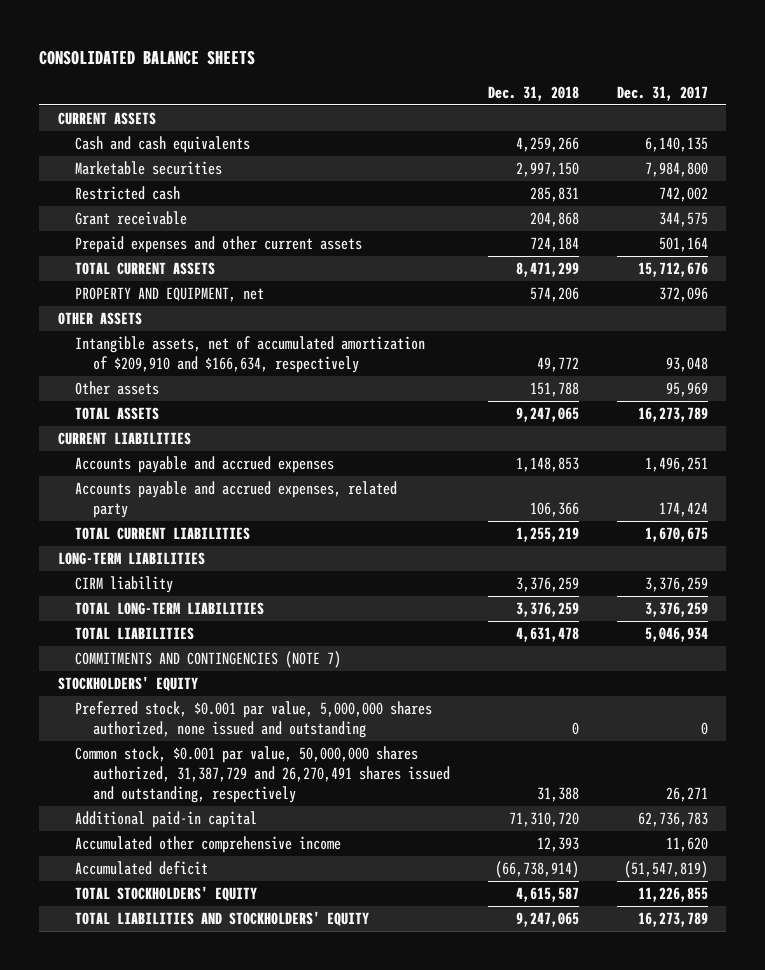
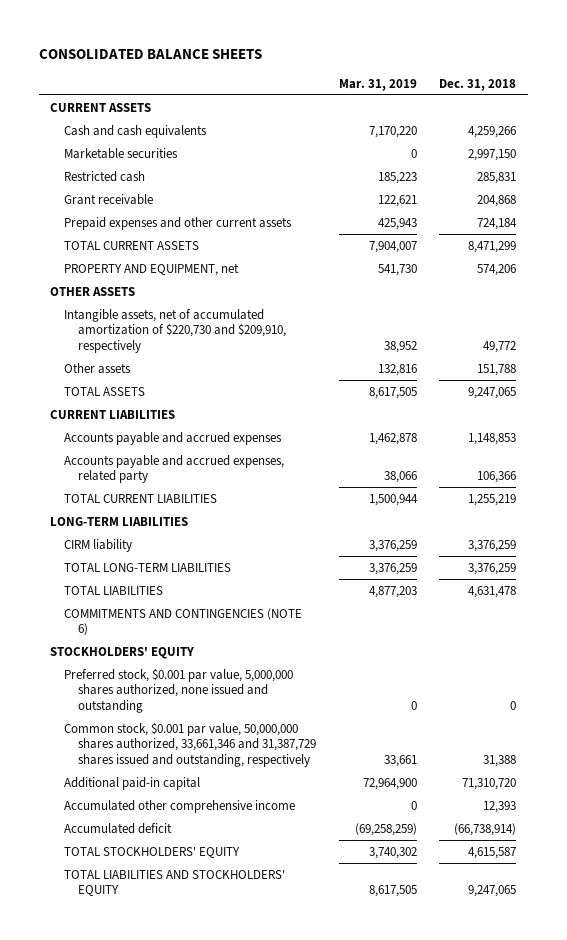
- | Dec. 31, 2018 | Dec. 31, 2017
+ | Mar. 31, 2019 | Dec. 31, 2018
- Intangible assets, net of accumulated amortization of $209,910 and $166,634, respectively | 49,772 | 93,048
+ Intangible assets, net of accumulated amortization of $220,730 and $209,910, respectively | 38,952 | 49,772
- COMMITMENTS AND CONTINGENCIES (NOTE 7)
+ COMMITMENTS AND CONTINGENCIES (NOTE 6)
- Common stock, $0.001 par value, 50,000,000 shares authorized, 31,387,729 and 26,270,491 shares issued and outstanding, respectively | 31,388 | 26,271
+ Common stock, $0.001 par value, 50,000,000 shares authorized, 33,661,346 and 31,387,729 shares issued and outstanding, respectively | 33,661 | 31,388

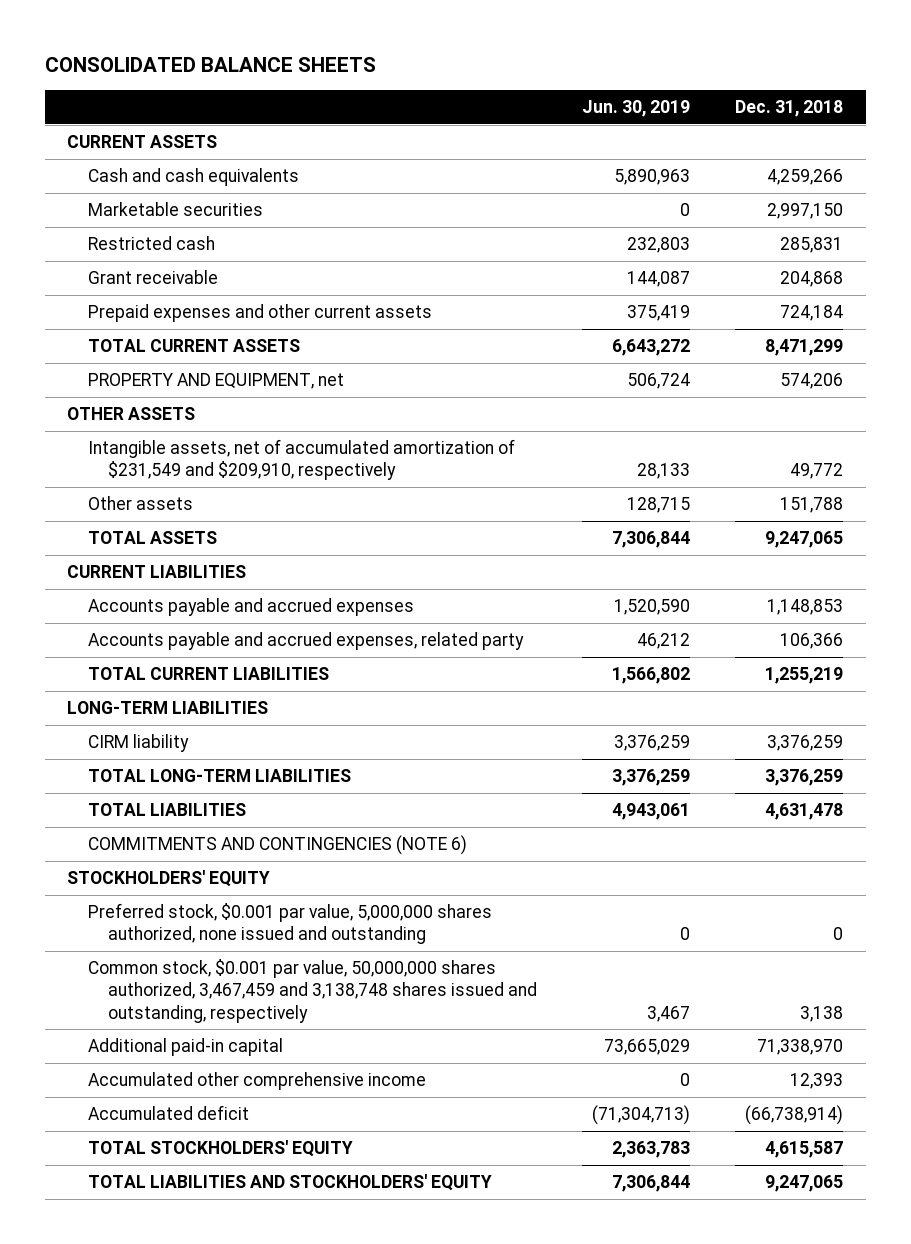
- | Mar. 31, 2019 | Dec. 31, 2018
+ | Jun. 30, 2019 | Dec. 31, 2018
- Intangible assets, net of accumulated amortization of $220,730 and $209,910, respectively | 38,952 | 49,772
+ Intangible assets, net of accumulated amortization of $231,549 and $209,910, respectively | 28,133 | 49,772
- Common stock, $0.001 par value, 50,000,000 shares authorized, 33,661,346 and 31,387,729 shares issued and outstanding, respectively | 33,661 | 31,388
- Additional paid-in capital | 72,964,900 | 71,310,720
+ Common stock, $0.001 par value, 50,000,000 shares authorized, 3,467,459 and 3,138,748 shares issued and outstanding, respectively | 3,467 | 3,138
+ Additional paid-in capital | 73,665,029 | 71,338,970

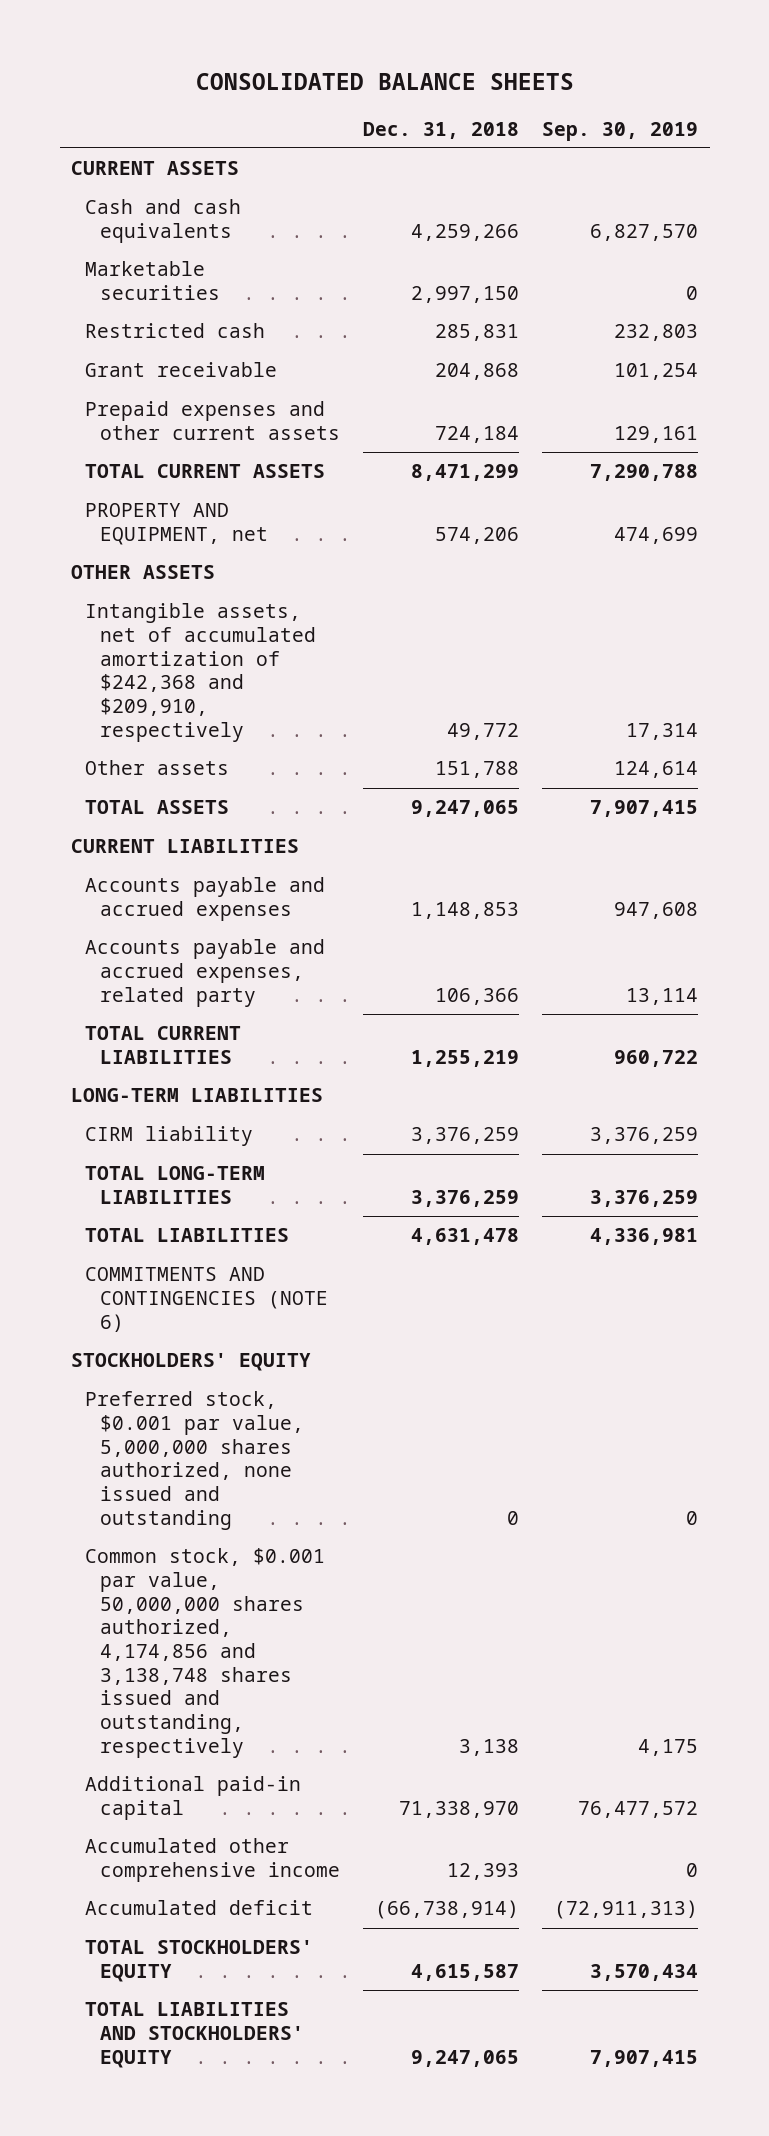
- | Jun. 30, 2019 | Dec. 31, 2018
+ | Dec. 31, 2018 | Sep. 30, 2019
- Intangible assets, net of accumulated amortization of $231,549 and $209,910, respectively | 28,133 | 49,772
+ Intangible assets, net of accumulated amortization of $242,368 and $209,910, respectively | 49,772 | 17,314
- Common stock, $0.001 par value, 50,000,000 shares authorized, 3,467,459 and 3,138,748 shares issued and outstanding, respectively | 3,467 | 3,138
+ Common stock, $0.001 par value, 50,000,000 shares authorized, 4,174,856 and 3,138,748 shares issued and outstanding, respectively | 3,138 | 4,175

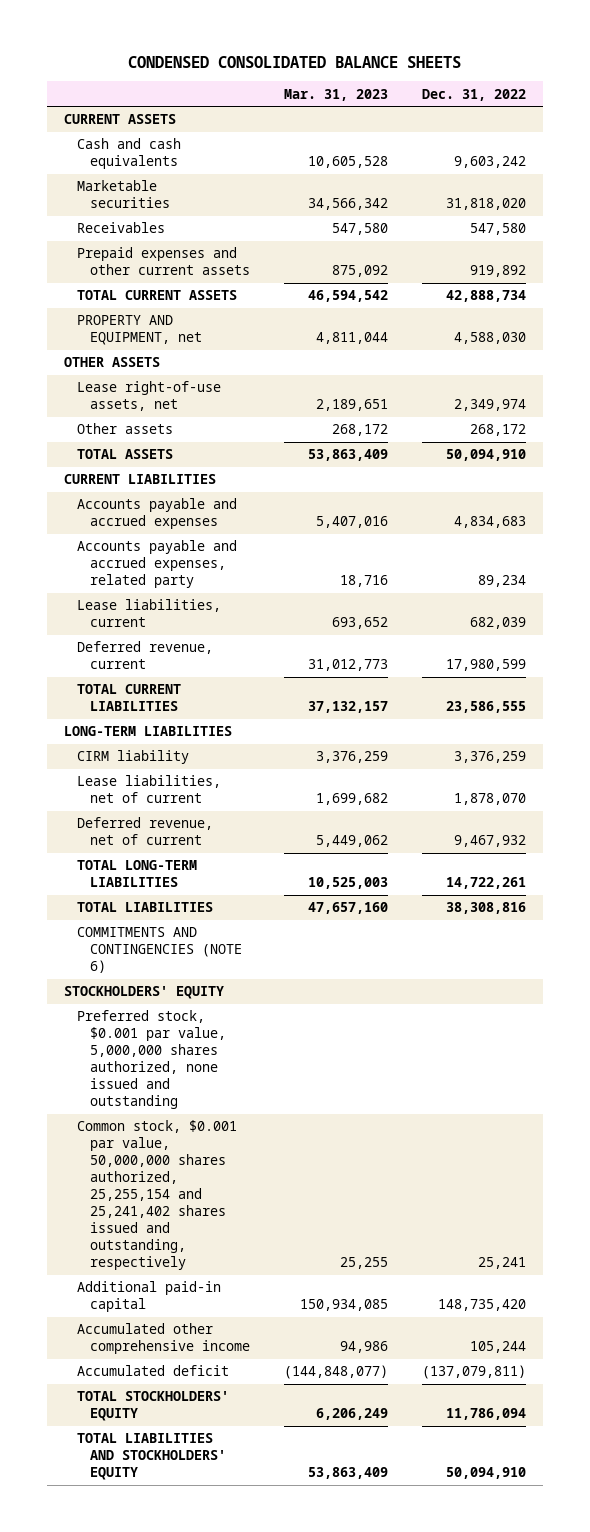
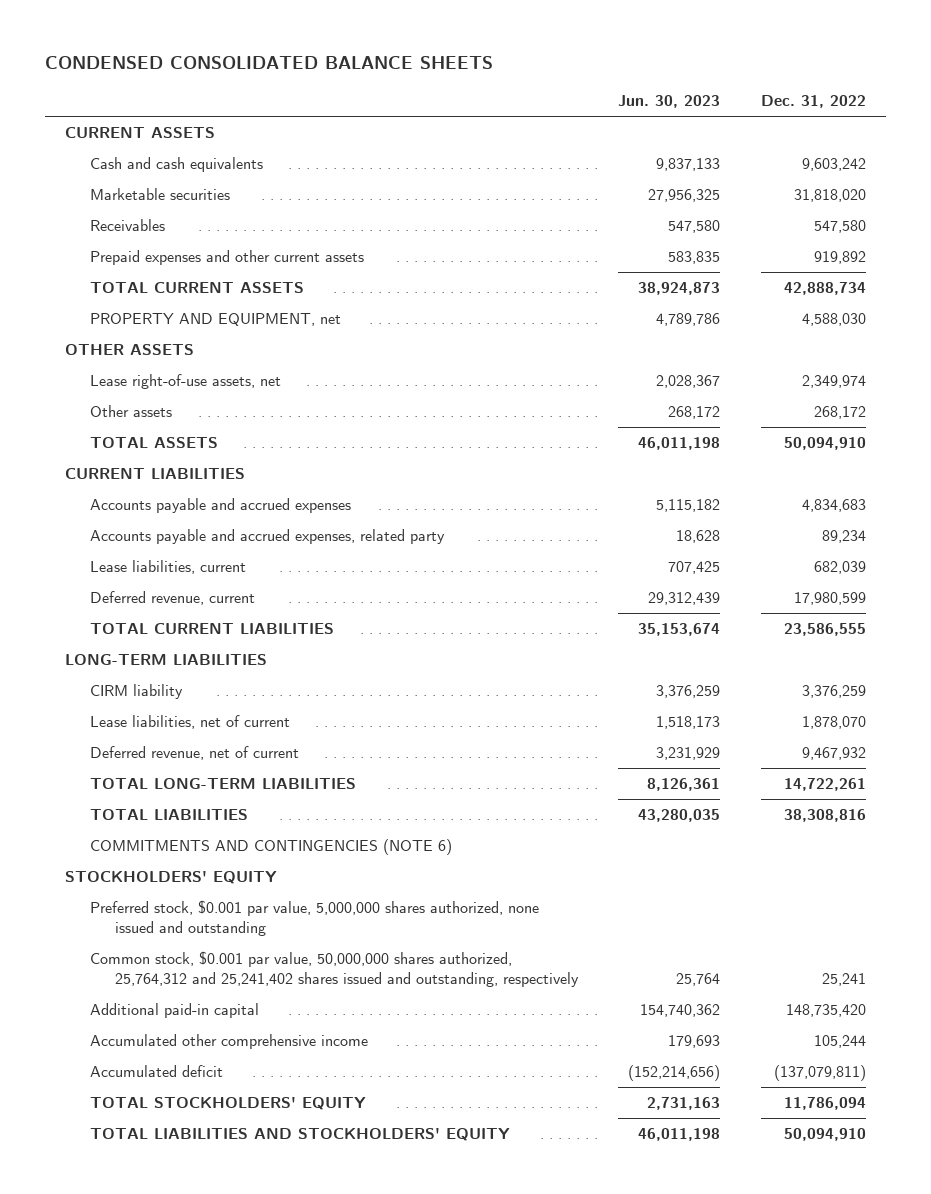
- | Mar. 31, 2023 | Dec. 31, 2022
+ | Jun. 30, 2023 | Dec. 31, 2022
- Common stock, $0.001 par value, 50,000,000 shares authorized, 25,255,154 and 25,241,402 shares issued and outstanding, respectively | 25,255 | 25,241
+ Common stock, $0.001 par value, 50,000,000 shares authorized, 25,764,312 and 25,241,402 shares issued and outstanding, respectively | 25,764 | 25,241

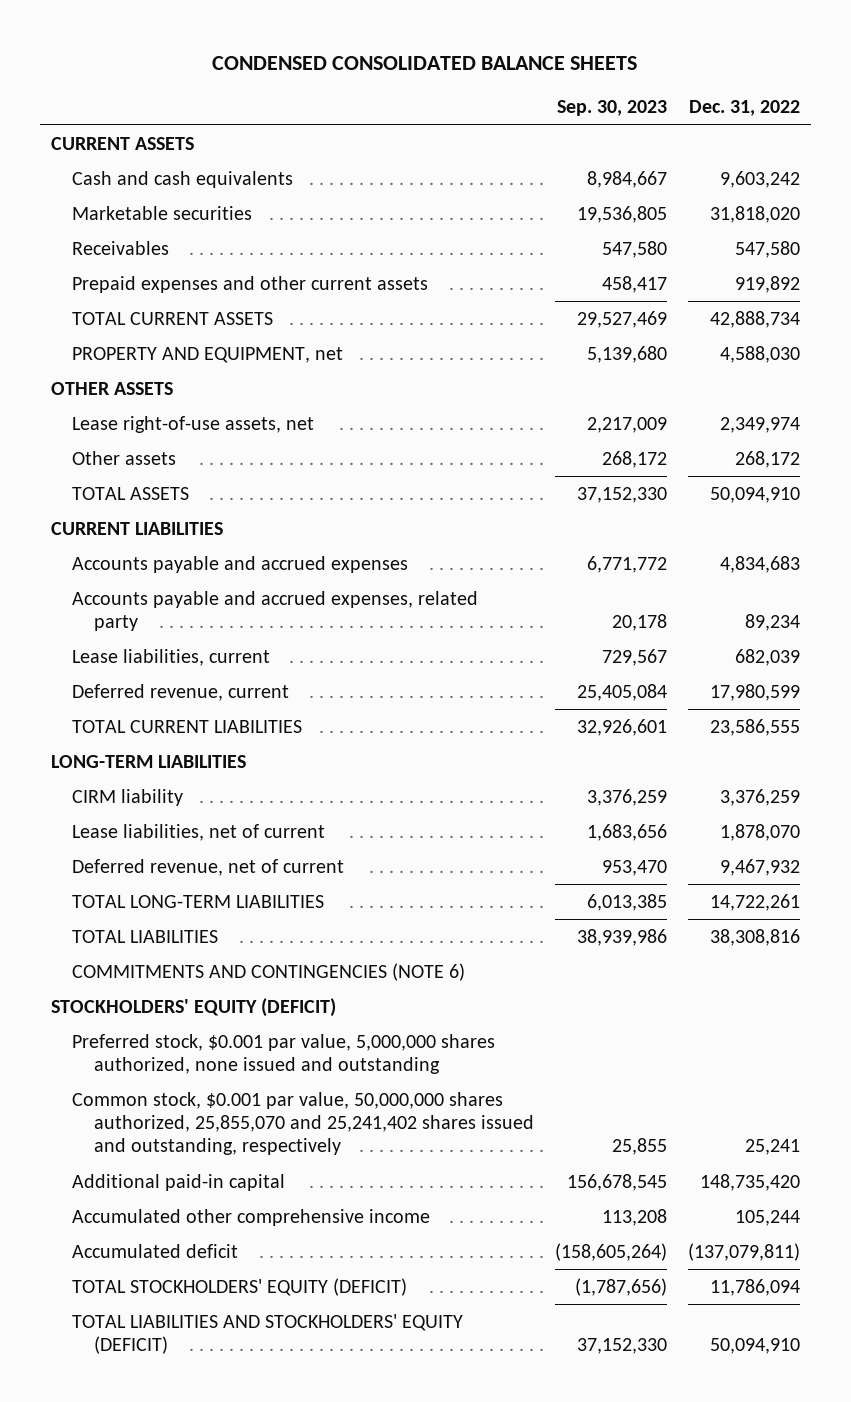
- | Jun. 30, 2023 | Dec. 31, 2022
+ | Sep. 30, 2023 | Dec. 31, 2022
- STOCKHOLDERS' EQUITY
+ STOCKHOLDERS' EQUITY (DEFICIT)
- Common stock, $0.001 par value, 50,000,000 shares authorized, 25,764,312 and 25,241,402 shares issued and outstanding, respectively | 25,764 | 25,241
+ Common stock, $0.001 par value, 50,000,000 shares authorized, 25,855,070 and 25,241,402 shares issued and outstanding, respectively | 25,855 | 25,241
- TOTAL STOCKHOLDERS' EQUITY | 2,731,163 | 11,786,094
- TOTAL LIABILITIES AND STOCKHOLDERS' EQUITY | 46,011,198 | 50,094,910
+ TOTAL STOCKHOLDERS' EQUITY (DEFICIT) | (1,787,656) | 11,786,094
+ TOTAL LIABILITIES AND STOCKHOLDERS' EQUITY (DEFICIT) | 37,152,330 | 50,094,910

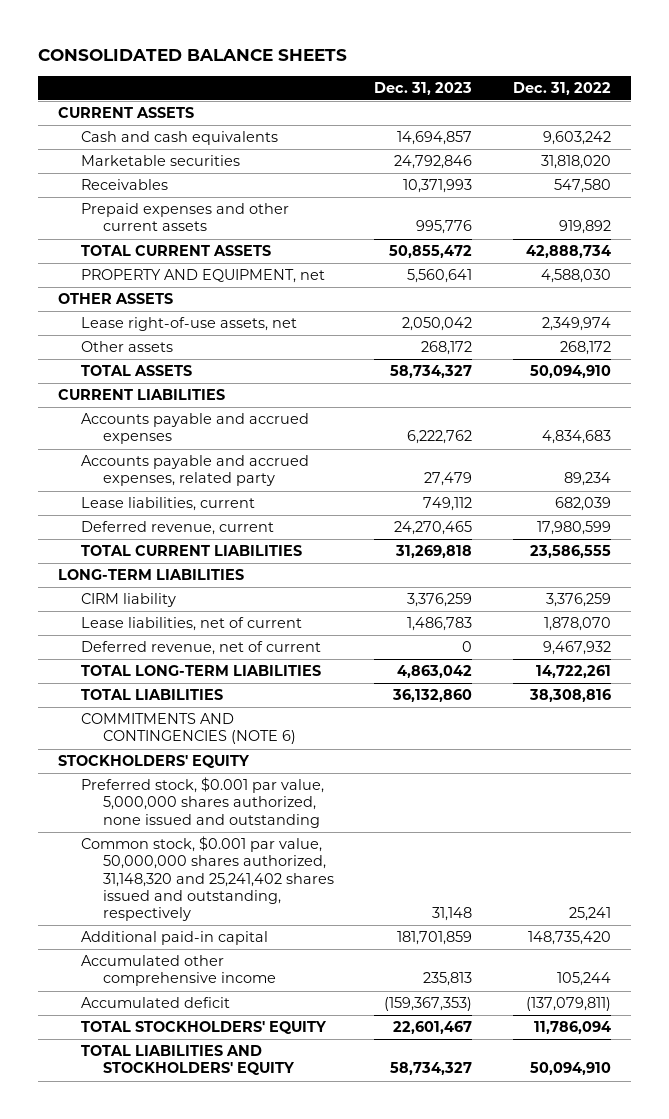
- CONDENSED CONSOLIDATED BALANCE SHEETS
+ CONSOLIDATED BALANCE SHEETS
- | Sep. 30, 2023 | Dec. 31, 2022
+ | Dec. 31, 2023 | Dec. 31, 2022
- STOCKHOLDERS' EQUITY (DEFICIT)
+ STOCKHOLDERS' EQUITY
- Common stock, $0.001 par value, 50,000,000 shares authorized, 25,855,070 and 25,241,402 shares issued and outstanding, respectively | 25,855 | 25,241
+ Common stock, $0.001 par value, 50,000,000 shares authorized, 31,148,320 and 25,241,402 shares issued and outstanding, respectively | 31,148 | 25,241
- TOTAL STOCKHOLDERS' EQUITY (DEFICIT) | (1,787,656) | 11,786,094
- TOTAL LIABILITIES AND STOCKHOLDERS' EQUITY (DEFICIT) | 37,152,330 | 50,094,910
+ TOTAL STOCKHOLDERS' EQUITY | 22,601,467 | 11,786,094
+ TOTAL LIABILITIES AND STOCKHOLDERS' EQUITY | 58,734,327 | 50,094,910

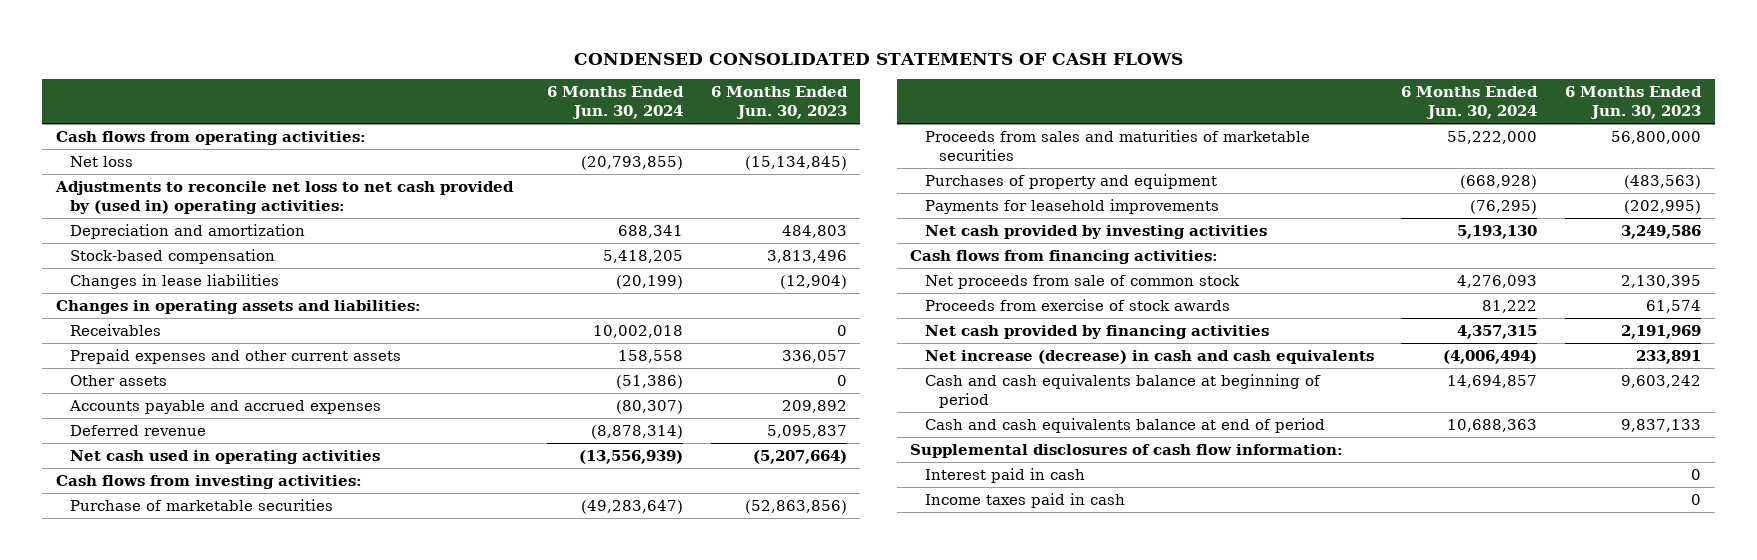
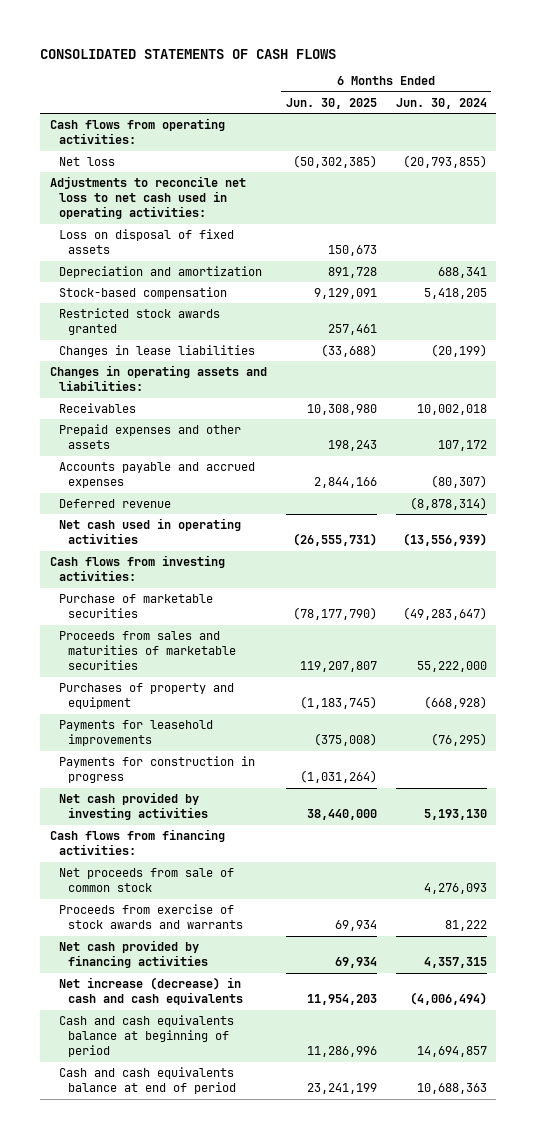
- CONDENSED CONSOLIDATED STATEMENTS OF CASH FLOWS
+ CONSOLIDATED STATEMENTS OF CASH FLOWS
- | 6 Months Ended Jun. 30, 2024 | 6 Months Ended Jun. 30, 2023
+ | 6 Months Ended Jun. 30, 2025 | 6 Months Ended Jun. 30, 2024
- Adjustments to reconcile net loss to net cash provided by (used in) operating activities:
+ Adjustments to reconcile net loss to net cash used in operating activities:
+ Loss on disposal of fixed assets | 150,673 |
+ Restricted stock awards granted | 257,461 |
- Prepaid expenses and other current assets | 158,558 | 336,057
- Other assets | (51,386) | 0
+ Prepaid expenses and other assets | 198,243 | 107,172
+ Payments for construction in progress | (1,031,264) |
- Proceeds from exercise of stock awards | 81,222 | 61,574
+ Proceeds from exercise of stock awards and warrants | 69,934 | 81,222
- Supplemental disclosures of cash flow information:
- Interest paid in cash | | 0
- Income taxes paid in cash | | 0

